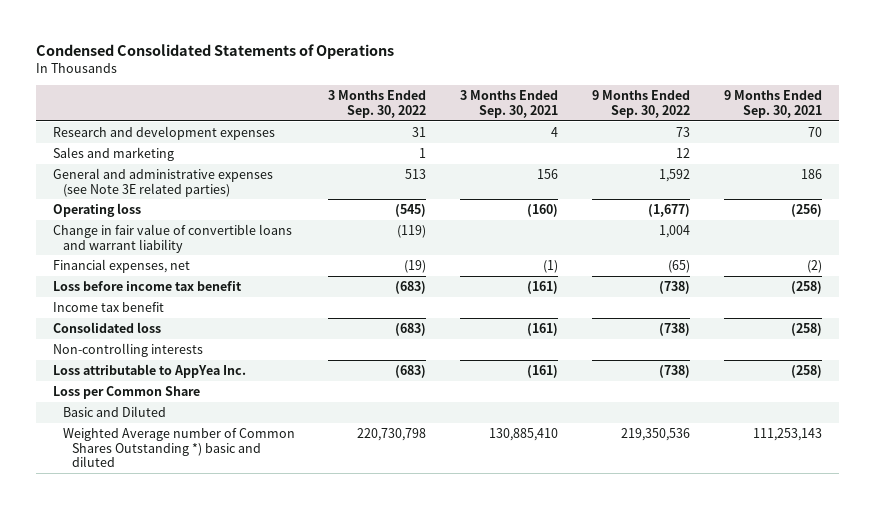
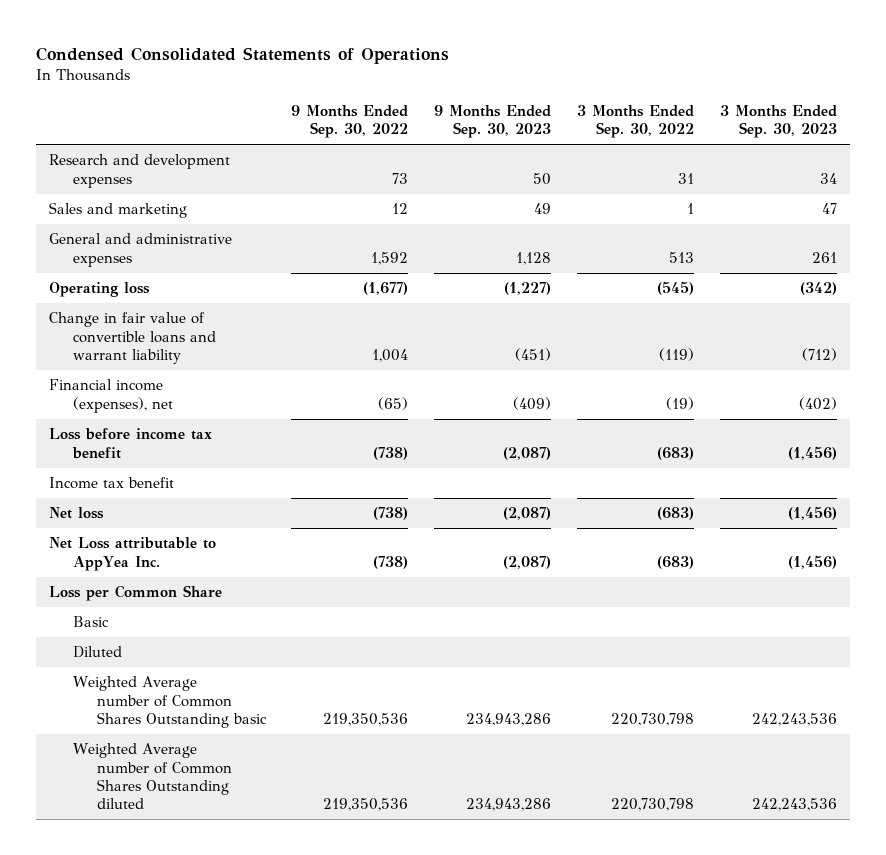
- | 3 Months Ended Sep. 30, 2022 | 3 Months Ended Sep. 30, 2021 | 9 Months Ended Sep. 30, 2022 | 9 Months Ended Sep. 30, 2021
+ | 9 Months Ended Sep. 30, 2022 | 9 Months Ended Sep. 30, 2023 | 3 Months Ended Sep. 30, 2022 | 3 Months Ended Sep. 30, 2023
- General and administrative expenses (see Note 3E related parties) | 513 | 156 | 1,592 | 186
+ General and administrative expenses | 1,592 | 1,128 | 513 | 261
- Financial expenses, net | (19) | (1) | (65) | (2)
+ Financial income (expenses), net | (65) | (409) | (19) | (402)
- Consolidated loss | (683) | (161) | (738) | (258)
- Non-controlling interests
- Loss attributable to AppYea Inc. | (683) | (161) | (738) | (258)
+ Net loss | (738) | (2,087) | (683) | (1,456)
+ Net Loss attributable to AppYea Inc. | (738) | (2,087) | (683) | (1,456)
- Basic and Diluted
- Weighted Average number of Common Shares Outstanding *) basic and diluted | 220,730,798 | 130,885,410 | 219,350,536 | 111,253,143
+ Basic
+ Diluted
+ Weighted Average number of Common Shares Outstanding basic | 219,350,536 | 234,943,286 | 220,730,798 | 242,243,536
+ Weighted Average number of Common Shares Outstanding diluted | 219,350,536 | 234,943,286 | 220,730,798 | 242,243,536

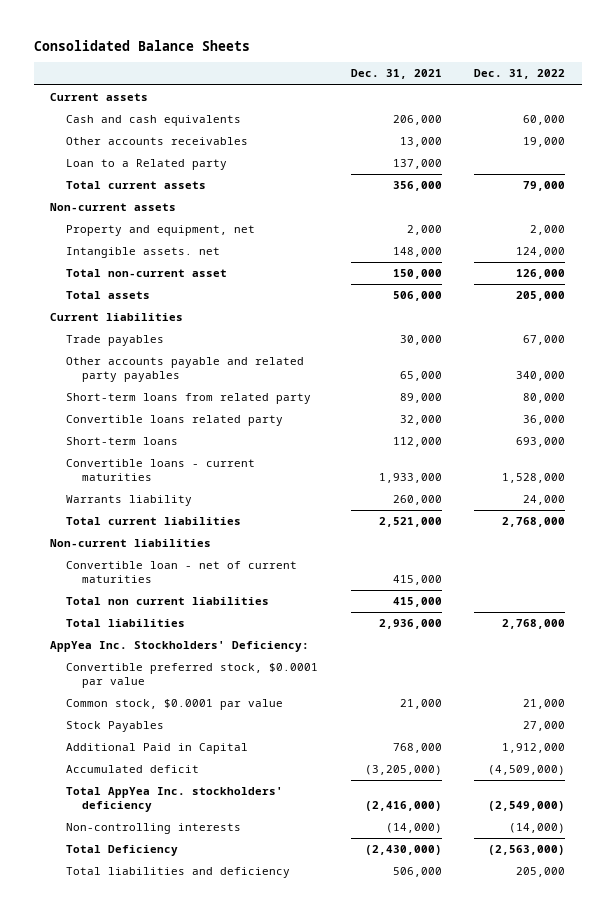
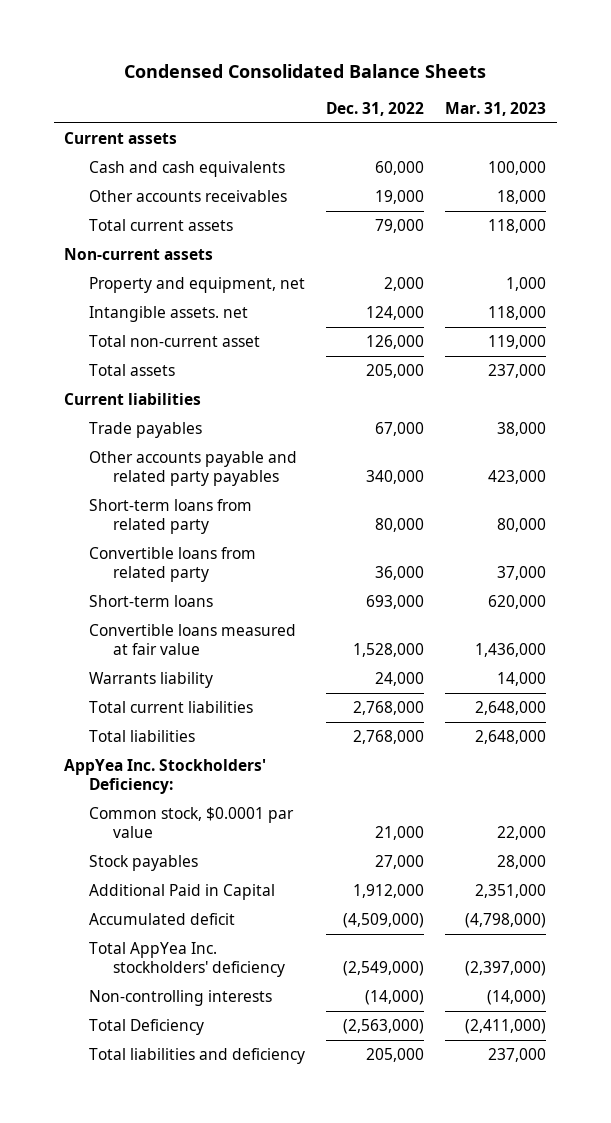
- Consolidated Balance Sheets
+ Condensed Consolidated Balance Sheets
- | Dec. 31, 2021 | Dec. 31, 2022
+ | Dec. 31, 2022 | Mar. 31, 2023
- Loan to a Related party | 137,000 |
- Convertible loans related party | 32,000 | 36,000
+ Convertible loans from related party | 36,000 | 37,000
- Convertible loans - current maturities | 1,933,000 | 1,528,000
+ Convertible loans measured at fair value | 1,528,000 | 1,436,000
- Non-current liabilities
- Convertible loan - net of current maturities | 415,000 |
- Total non current liabilities | 415,000 |
- Convertible preferred stock, $0.0001 par value
- Stock Payables | | 27,000
+ Stock payables | 27,000 | 28,000

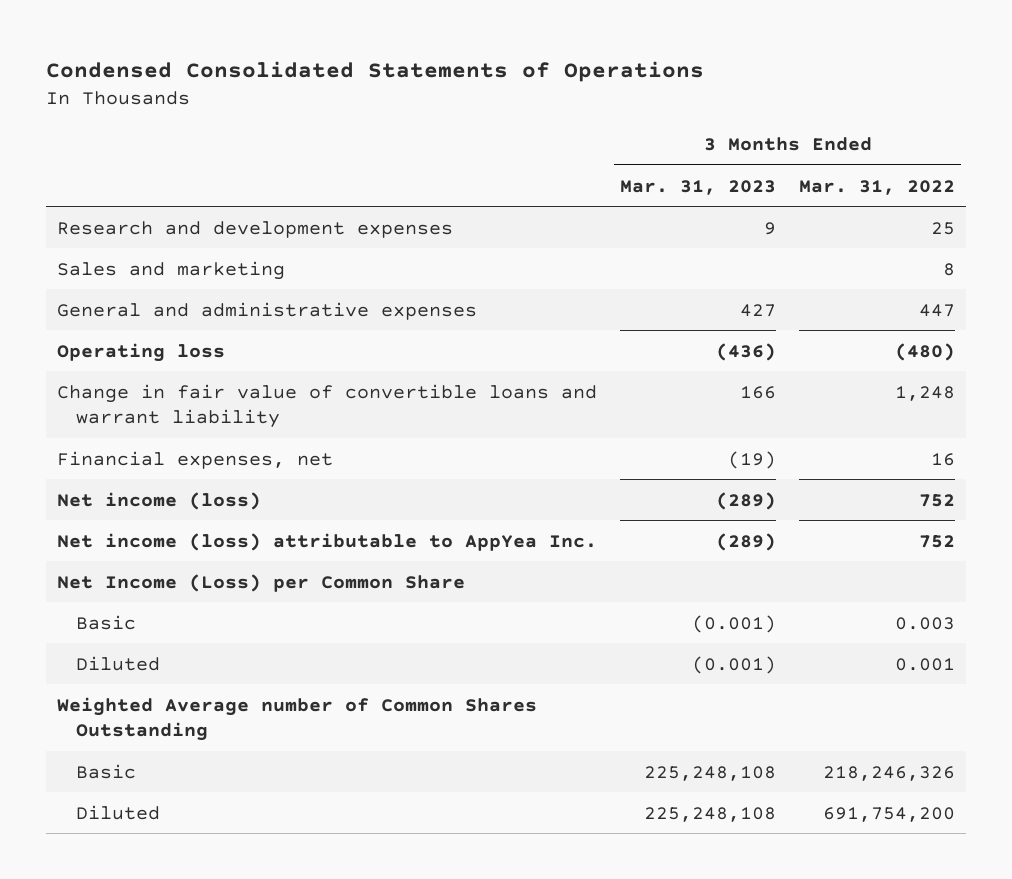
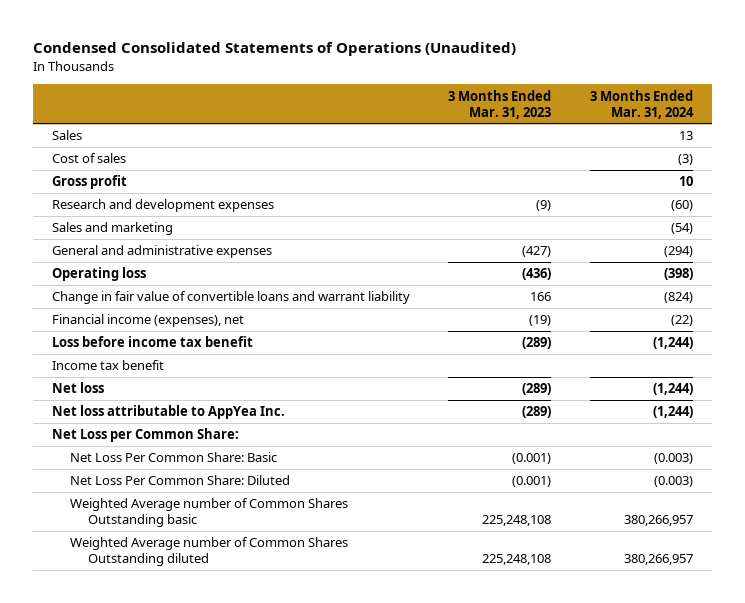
- Condensed Consolidated Statements of Operations
+ Condensed Consolidated Statements of Operations (Unaudited)
- | 3 Months Ended Mar. 31, 2023 | 3 Months Ended Mar. 31, 2022
+ | 3 Months Ended Mar. 31, 2023 | 3 Months Ended Mar. 31, 2024
- Research and development expenses | 9 | 25
+ Sales | | 13
+ Cost of sales | | (3)
+ Gross profit | | 10
+ Research and development expenses | (9) | (60)
- General and administrative expenses | 427 | 447
+ General and administrative expenses | (427) | (294)
- Financial expenses, net | (19) | 16
- Net income (loss) | (289) | 752
- Net income (loss) attributable to AppYea Inc. | (289) | 752
- Net Income (Loss) per Common Share
- Basic | (0.001) | 0.003
- Diluted | (0.001) | 0.001
- Weighted Average number of Common Shares Outstanding
- Basic | 225,248,108 | 218,246,326
- Diluted | 225,248,108 | 691,754,200
+ Financial income (expenses), net | (19) | (22)
+ Loss before income tax benefit | (289) | (1,244)
+ Income tax benefit
+ Net loss | (289) | (1,244)
+ Net loss attributable to AppYea Inc. | (289) | (1,244)
+ Net Loss per Common Share:
+ Net Loss Per Common Share: Basic | (0.001) | (0.003)
+ Net Loss Per Common Share: Diluted | (0.001) | (0.003)
+ Weighted Average number of Common Shares Outstanding basic | 225,248,108 | 380,266,957
+ Weighted Average number of Common Shares Outstanding diluted | 225,248,108 | 380,266,957

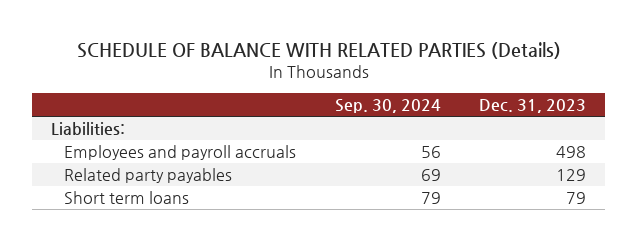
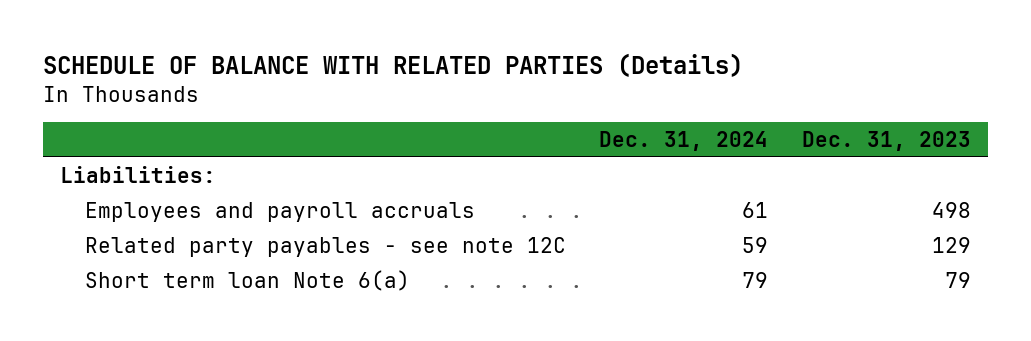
- | Sep. 30, 2024 | Dec. 31, 2023
+ | Dec. 31, 2024 | Dec. 31, 2023
- Related party payables | 69 | 129
- Short term loans | 79 | 79
+ Related party payables - see note 12C | 59 | 129
+ Short term loan Note 6(a) | 79 | 79

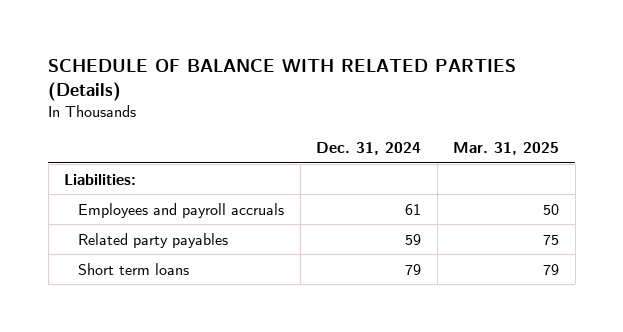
- | Dec. 31, 2024 | Dec. 31, 2023
+ | Dec. 31, 2024 | Mar. 31, 2025
- Related party payables - see note 12C | 59 | 129
- Short term loan Note 6(a) | 79 | 79
+ Related party payables | 59 | 75
+ Short term loans | 79 | 79

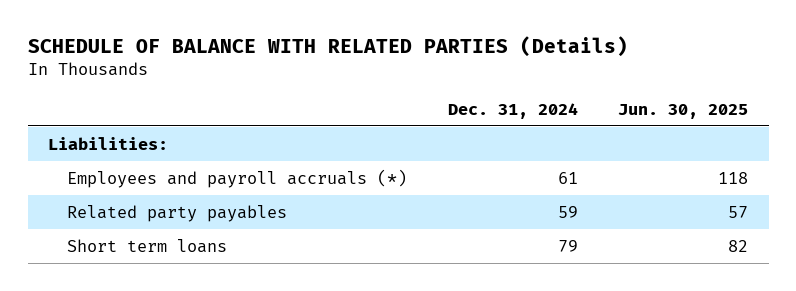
- | Dec. 31, 2024 | Mar. 31, 2025
+ | Dec. 31, 2024 | Jun. 30, 2025
- Employees and payroll accruals | 61 | 50
+ Employees and payroll accruals (*) | 61 | 118

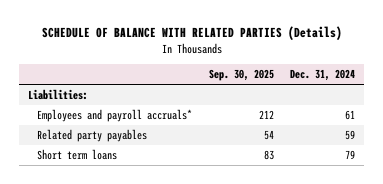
- | Dec. 31, 2024 | Jun. 30, 2025
+ | Sep. 30, 2025 | Dec. 31, 2024
- Employees and payroll accruals (*) | 61 | 118
+ Employees and payroll accruals* | 212 | 61

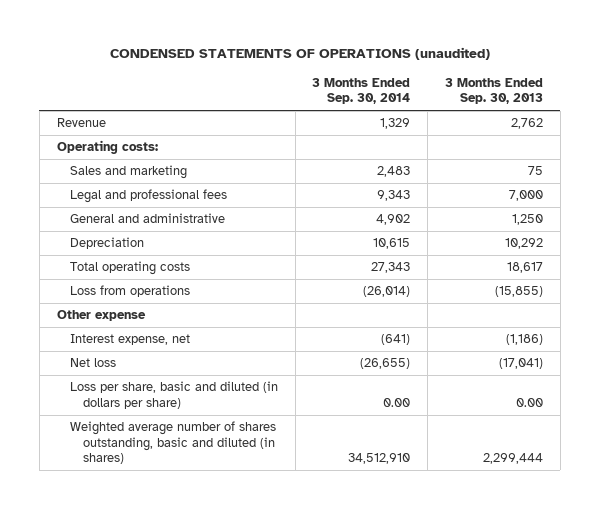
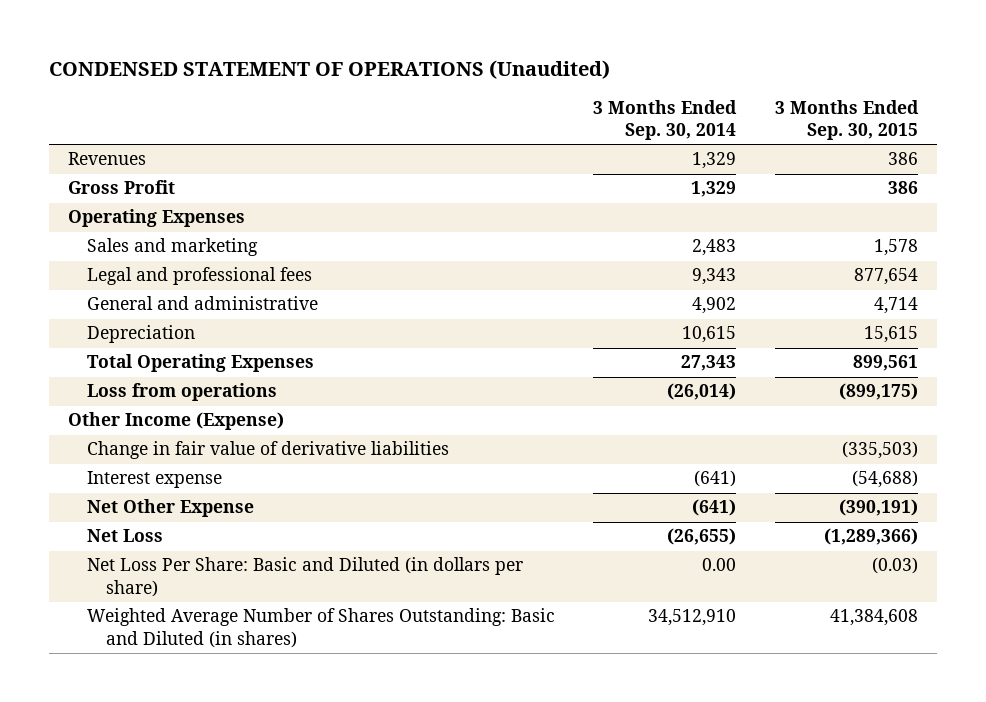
- CONDENSED STATEMENTS OF OPERATIONS (unaudited)
+ CONDENSED STATEMENT OF OPERATIONS (Unaudited)
- | 3 Months Ended Sep. 30, 2014 | 3 Months Ended Sep. 30, 2013
+ | 3 Months Ended Sep. 30, 2014 | 3 Months Ended Sep. 30, 2015
- Revenue | 1,329 | 2,762
- Operating costs:
+ Revenues | 1,329 | 386
+ Gross Profit | 1,329 | 386
+ Operating Expenses
- Total operating costs | 27,343 | 18,617
+ Total Operating Expenses | 27,343 | 899,561
- Other expense
- Interest expense, net | (641) | (1,186)
- Net loss | (26,655) | (17,041)
- Loss per share, basic and diluted (in dollars per share) | 0.00 | 0.00
- Weighted average number of shares outstanding, basic and diluted (in shares) | 34,512,910 | 2,299,444
+ Other Income (Expense)
+ Change in fair value of derivative liabilities | | (335,503)
+ Interest expense | (641) | (54,688)
+ Net Other Expense | (641) | (390,191)
+ Net Loss | (26,655) | (1,289,366)
+ Net Loss Per Share: Basic and Diluted (in dollars per share) | 0.00 | (0.03)
+ Weighted Average Number of Shares Outstanding: Basic and Diluted (in shares) | 34,512,910 | 41,384,608

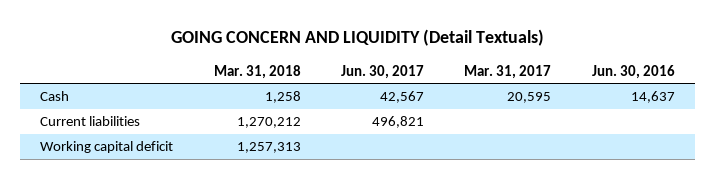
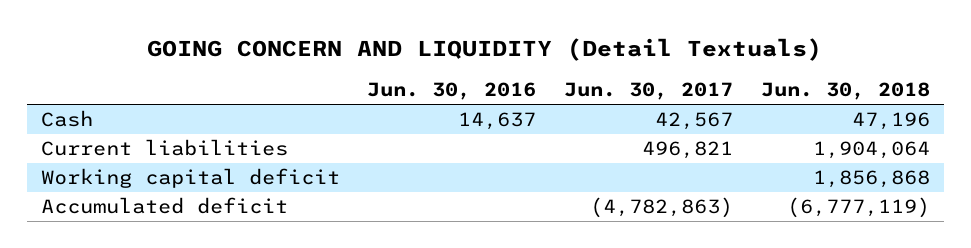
- | Mar. 31, 2018 | Jun. 30, 2017 | Mar. 31, 2017 | Jun. 30, 2016
+ | Jun. 30, 2016 | Jun. 30, 2017 | Jun. 30, 2018
+ Accumulated deficit | | (4,782,863) | (6,777,119)

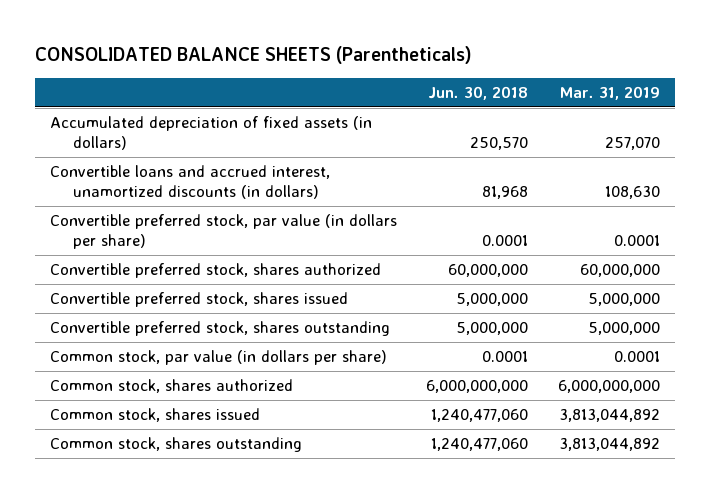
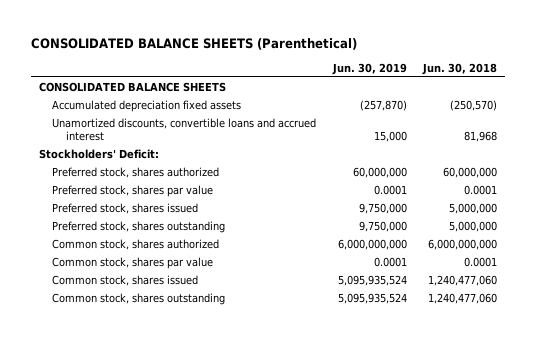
- CONSOLIDATED BALANCE SHEETS (Parentheticals)
+ CONSOLIDATED BALANCE SHEETS (Parenthetical)
- | Jun. 30, 2018 | Mar. 31, 2019
+ | Jun. 30, 2019 | Jun. 30, 2018
- Accumulated depreciation of fixed assets (in dollars) | 250,570 | 257,070
- Convertible loans and accrued interest, unamortized discounts (in dollars) | 81,968 | 108,630
- Convertible preferred stock, par value (in dollars per share) | 0.0001 | 0.0001
- Convertible preferred stock, shares authorized | 60,000,000 | 60,000,000
- Convertible preferred stock, shares issued | 5,000,000 | 5,000,000
- Convertible preferred stock, shares outstanding | 5,000,000 | 5,000,000
- Common stock, par value (in dollars per share) | 0.0001 | 0.0001
+ CONSOLIDATED BALANCE SHEETS
+ Accumulated depreciation fixed assets | (257,870) | (250,570)
+ Unamortized discounts, convertible loans and accrued interest | 15,000 | 81,968
+ Stockholders' Deficit:
+ Preferred stock, shares authorized | 60,000,000 | 60,000,000
+ Preferred stock, shares par value | 0.0001 | 0.0001
+ Preferred stock, shares issued | 9,750,000 | 5,000,000
+ Preferred stock, shares outstanding | 9,750,000 | 5,000,000
+ Common stock, shares par value | 0.0001 | 0.0001

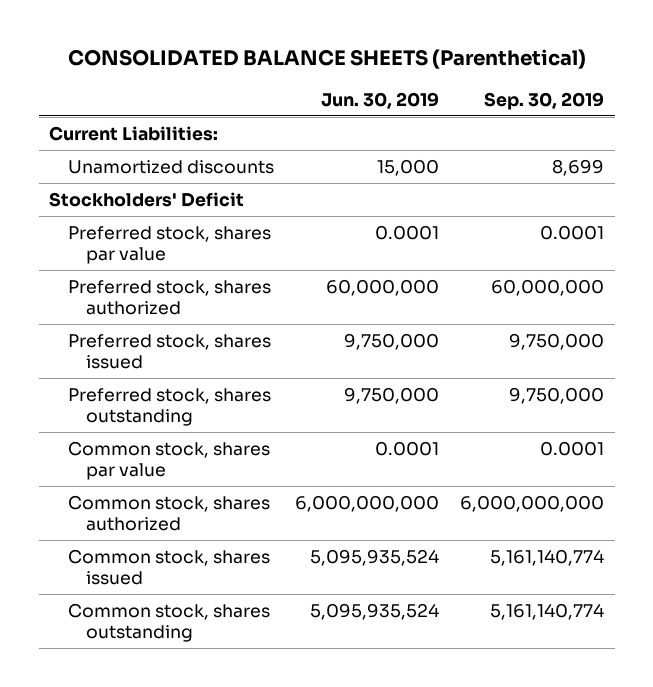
- | Jun. 30, 2019 | Jun. 30, 2018
+ | Jun. 30, 2019 | Sep. 30, 2019
- CONSOLIDATED BALANCE SHEETS
- Accumulated depreciation fixed assets | (257,870) | (250,570)
- Unamortized discounts, convertible loans and accrued interest | 15,000 | 81,968
- Stockholders' Deficit:
+ Current Liabilities:
+ Unamortized discounts | 15,000 | 8,699
+ Stockholders' Deficit
moved down: Preferred stock, shares authorized | 60,000,000 | 60,000,000
moved down: Common stock, shares authorized | 6,000,000,000 | 6,000,000,000

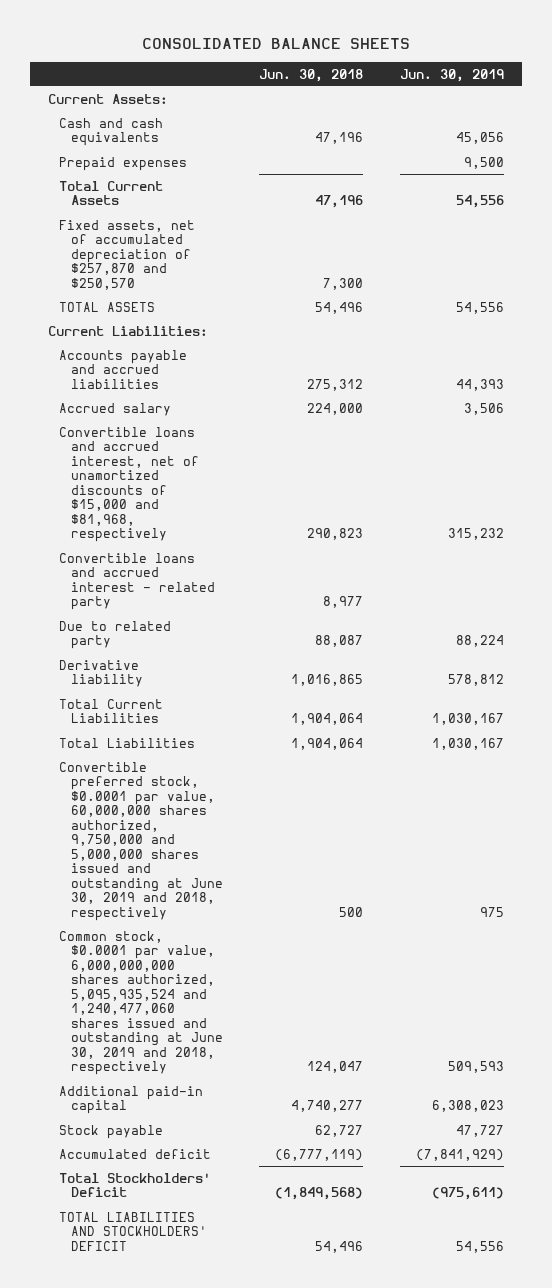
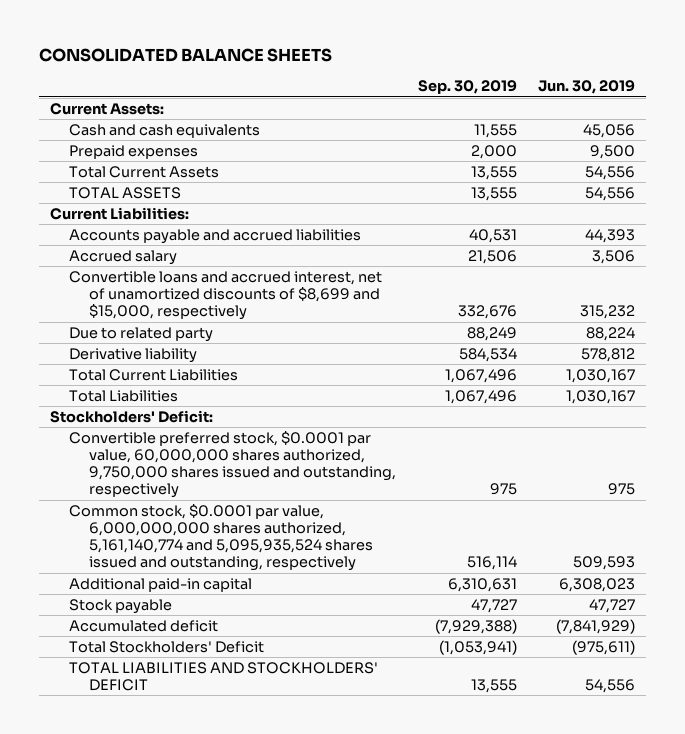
- | Jun. 30, 2018 | Jun. 30, 2019
+ | Sep. 30, 2019 | Jun. 30, 2019
- Fixed assets, net of accumulated depreciation of $257,870 and $250,570 | 7,300 |
- Convertible loans and accrued interest, net of unamortized discounts of $15,000 and $81,968, respectively | 290,823 | 315,232
- Convertible loans and accrued interest - related party | 8,977 |
+ Convertible loans and accrued interest, net of unamortized discounts of $8,699 and $15,000, respectively | 332,676 | 315,232
- Convertible preferred stock, $0.0001 par value, 60,000,000 shares authorized, 9,750,000 and 5,000,000 shares issued and outstanding at June 30, 2019 and 2018, respectively | 500 | 975
- Common stock, $0.0001 par value, 6,000,000,000 shares authorized, 5,095,935,524 and 1,240,477,060 shares issued and outstanding at June 30, 2019 and 2018, respectively | 124,047 | 509,593
+ Stockholders' Deficit:
+ Convertible preferred stock, $0.0001 par value, 60,000,000 shares authorized, 9,750,000 shares issued and outstanding, respectively | 975 | 975
+ Common stock, $0.0001 par value, 6,000,000,000 shares authorized, 5,161,140,774 and 5,095,935,524 shares issued and outstanding, respectively | 516,114 | 509,593

